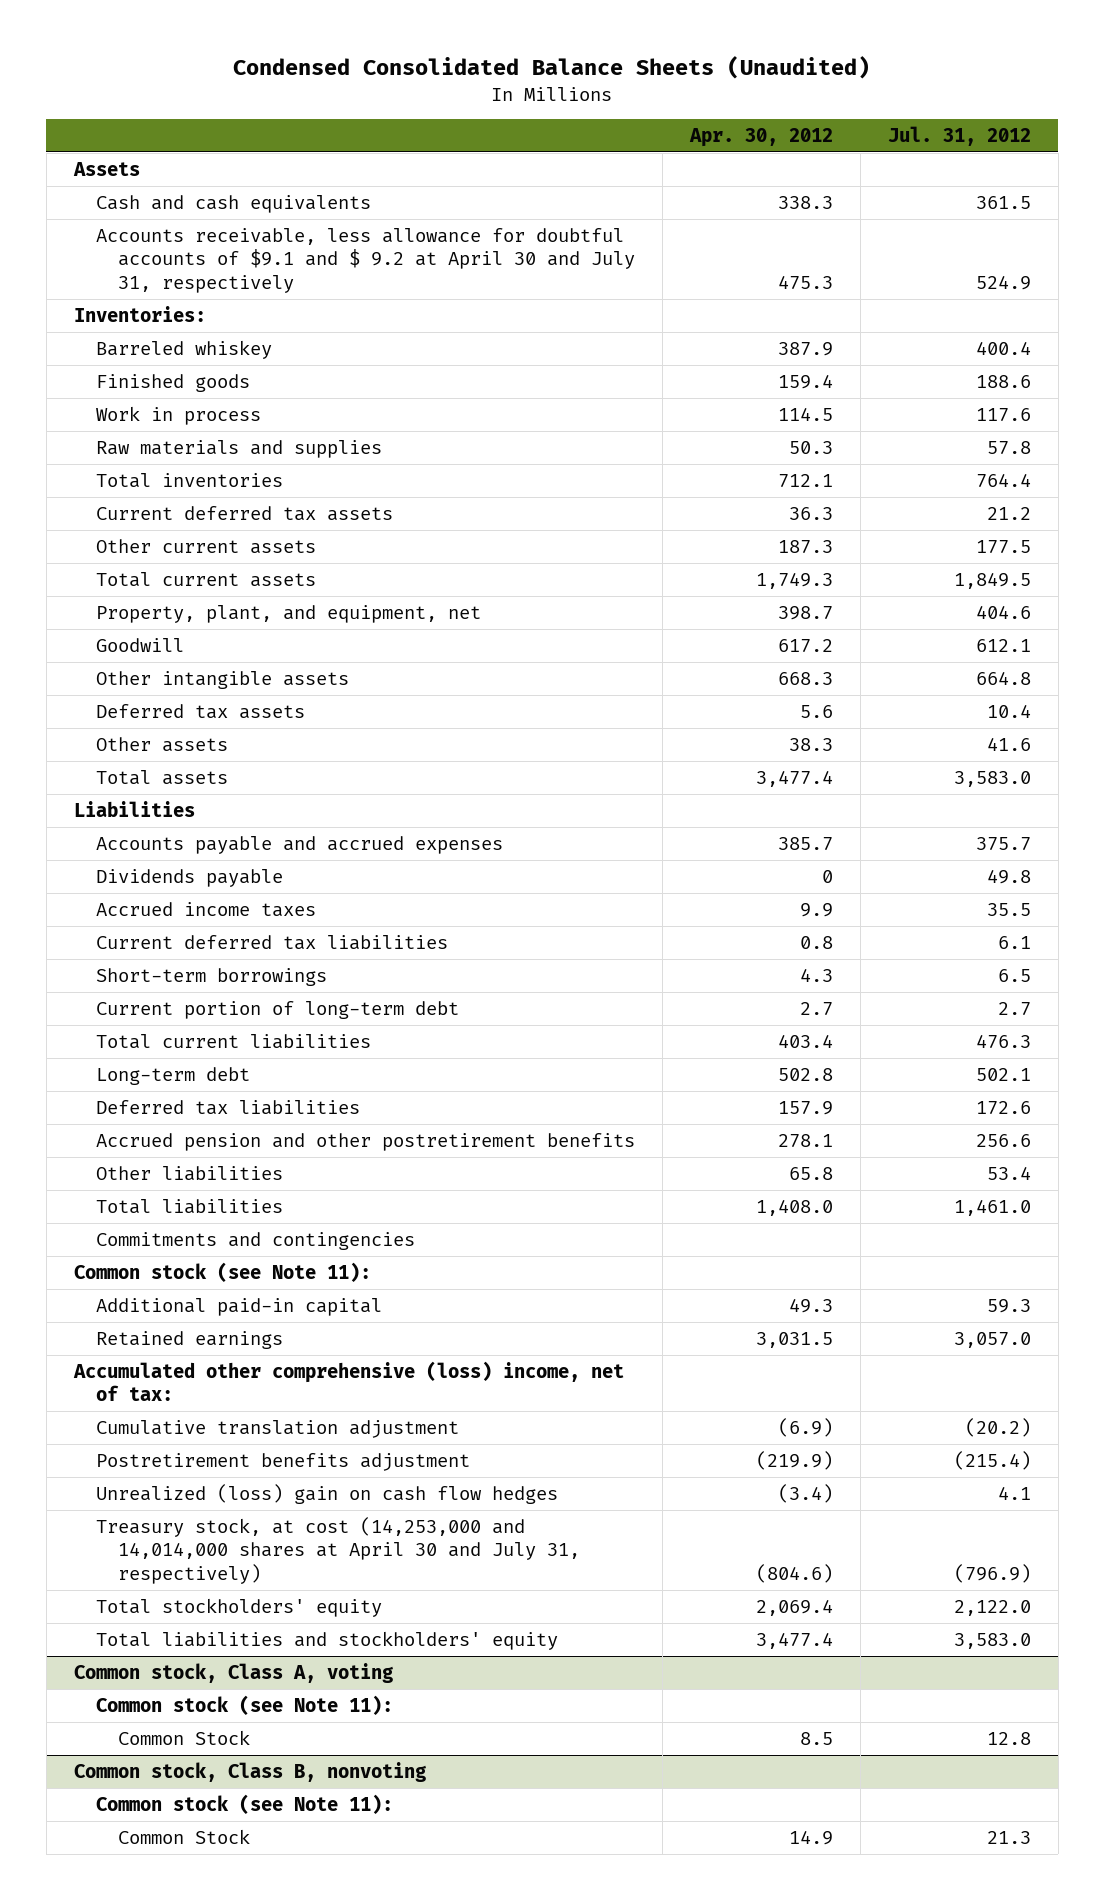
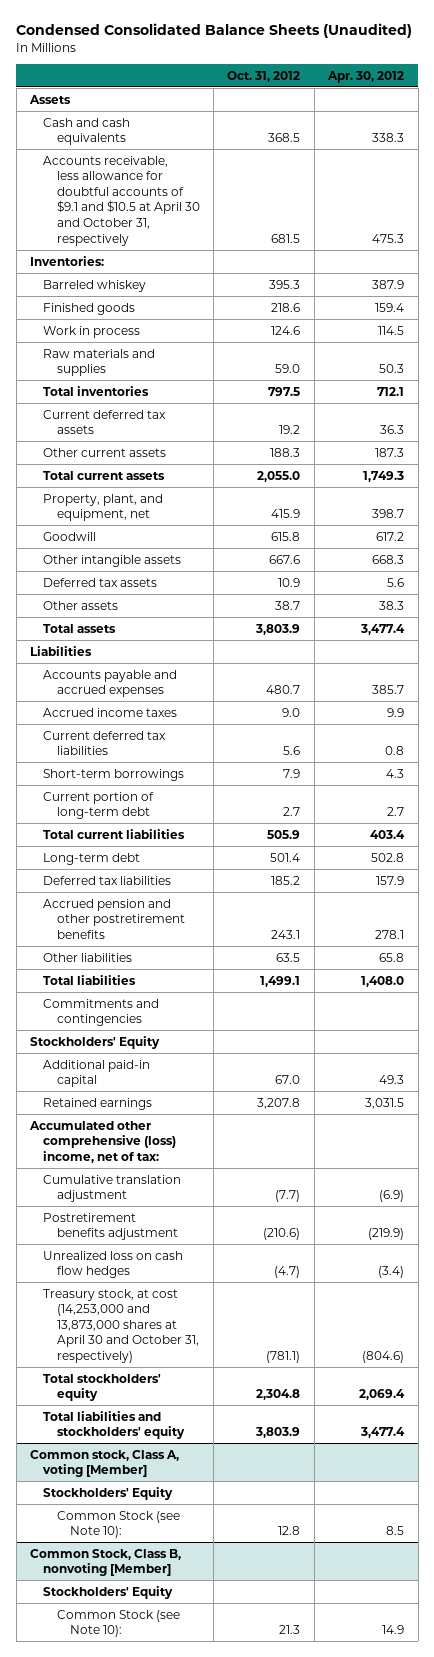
- | Apr. 30, 2012 | Jul. 31, 2012
+ | Oct. 31, 2012 | Apr. 30, 2012
- Accounts receivable, less allowance for doubtful accounts of $9.1 and $ 9.2 at April 30 and July 31, respectively | 475.3 | 524.9
+ Accounts receivable, less allowance for doubtful accounts of $9.1 and $10.5 at April 30 and October 31, respectively | 681.5 | 475.3
- Dividends payable | 0 | 49.8
- Common stock (see Note 11):
+ Stockholders' Equity
- Unrealized (loss) gain on cash flow hedges | (3.4) | 4.1
- Treasury stock, at cost (14,253,000 and 14,014,000 shares at April 30 and July 31, respectively) | (804.6) | (796.9)
+ Unrealized loss on cash flow hedges | (4.7) | (3.4)
+ Treasury stock, at cost (14,253,000 and 13,873,000 shares at April 30 and October 31, respectively) | (781.1) | (804.6)
- Common stock, Class A, voting
- Common stock (see Note 11):
- Common Stock | 8.5 | 12.8
- Common stock, Class B, nonvoting
- Common stock (see Note 11):
- Common Stock | 14.9 | 21.3
+ Common stock, Class A, voting [Member]
+ Stockholders' Equity
+ Common Stock (see Note 10): | 12.8 | 8.5
+ Common Stock, Class B, nonvoting [Member]
+ Stockholders' Equity
+ Common Stock (see Note 10): | 21.3 | 14.9

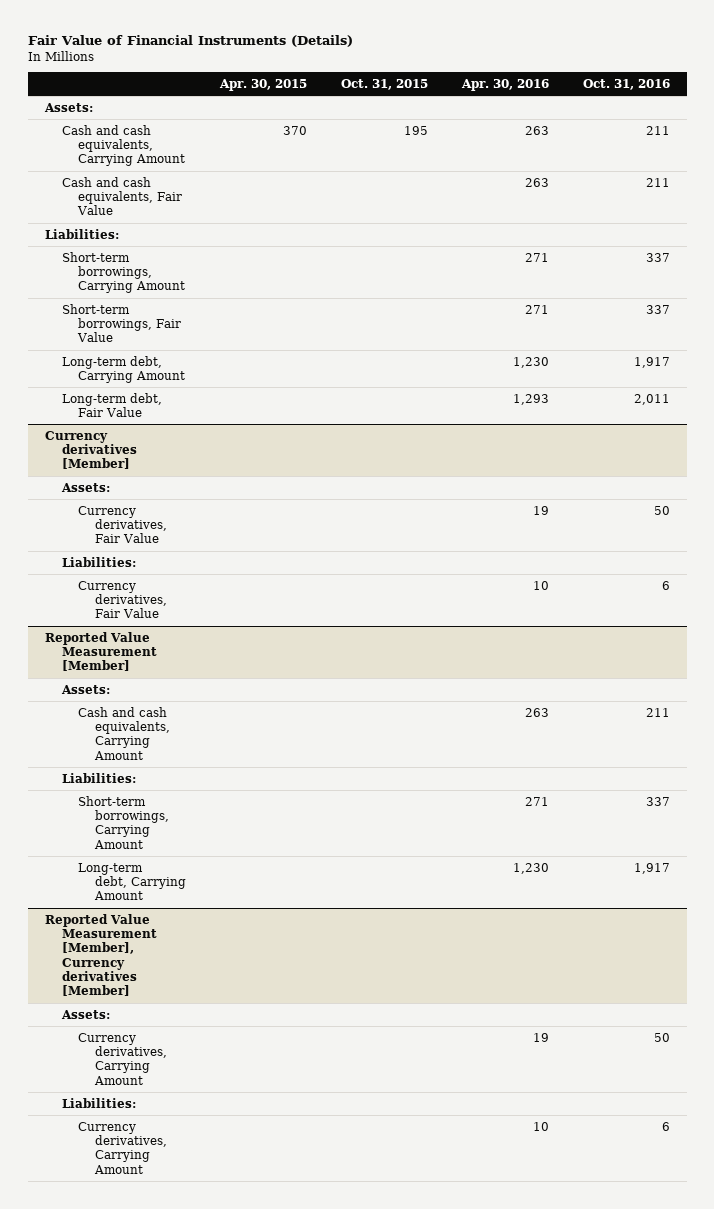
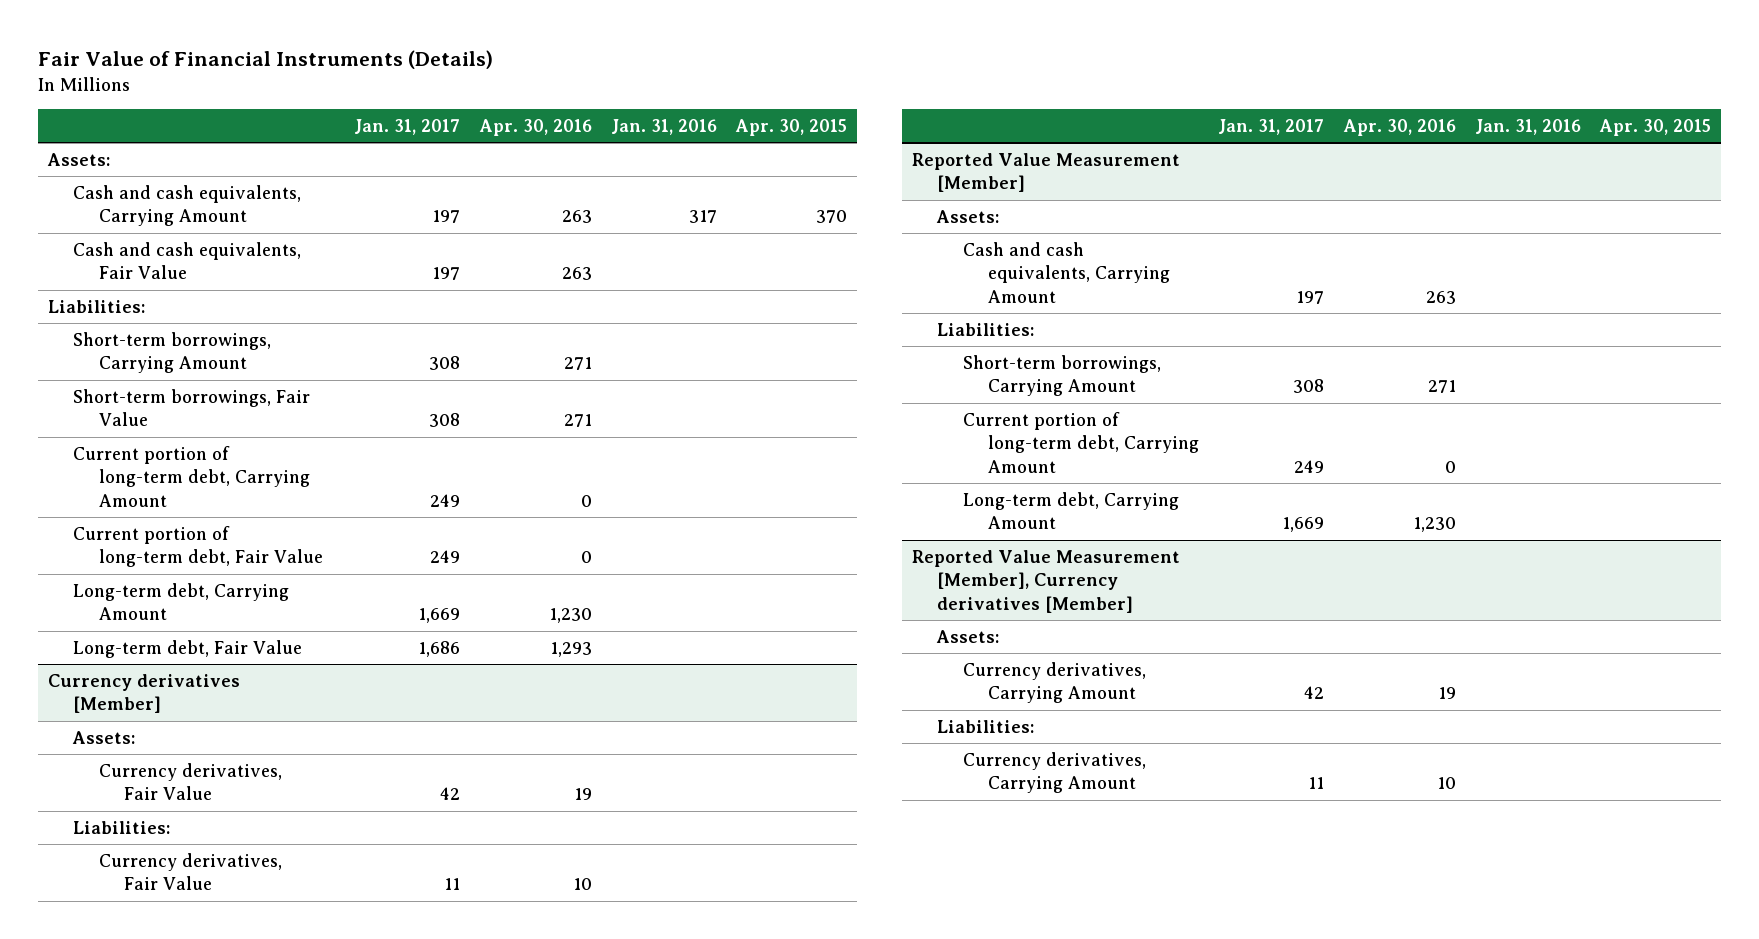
- | Apr. 30, 2015 | Oct. 31, 2015 | Apr. 30, 2016 | Oct. 31, 2016
+ | Jan. 31, 2017 | Apr. 30, 2016 | Jan. 31, 2016 | Apr. 30, 2015
+ Current portion of long-term debt, Carrying Amount | 249 | 0 | |
+ Current portion of long-term debt, Fair Value | 249 | 0 | |
@ Reported Value Measurement [Member]
+ Current portion of long-term debt, Carrying Amount | 249 | 0 | |

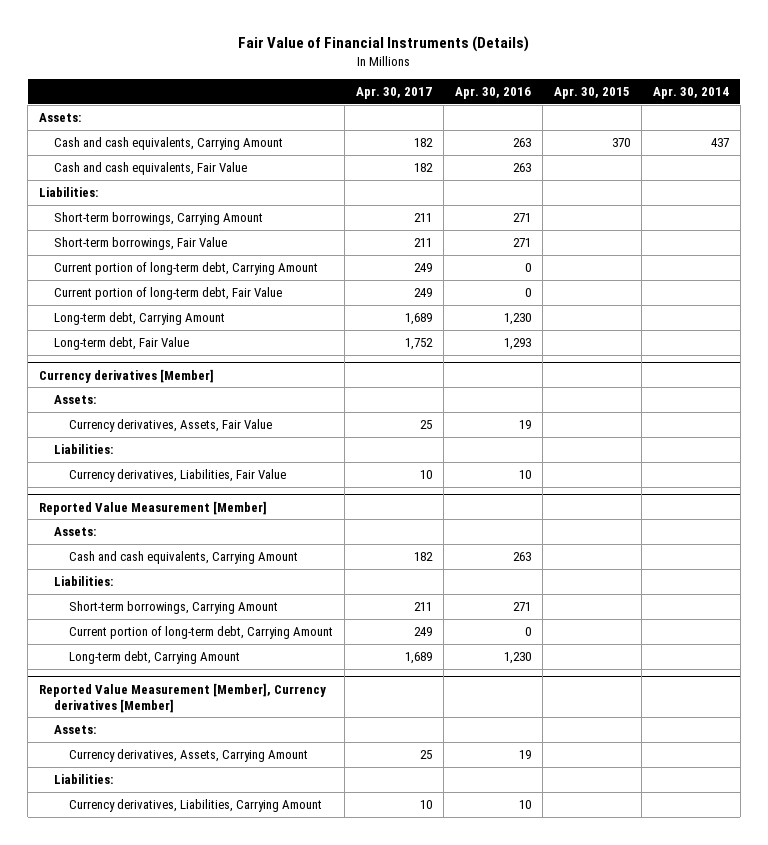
- | Jan. 31, 2017 | Apr. 30, 2016 | Jan. 31, 2016 | Apr. 30, 2015
+ | Apr. 30, 2017 | Apr. 30, 2016 | Apr. 30, 2015 | Apr. 30, 2014
@ Currency derivatives [Member]
- Currency derivatives, Fair Value | 42 | 19 | |
+ Currency derivatives, Assets, Fair Value | 25 | 19 | |
- Currency derivatives, Fair Value | 11 | 10 | |
+ Currency derivatives, Liabilities, Fair Value | 10 | 10 | |
@ Reported Value Measurement [Member], Currency derivatives [Member]
- Currency derivatives, Carrying Amount | 42 | 19 | |
+ Currency derivatives, Assets, Carrying Amount | 25 | 19 | |
- Currency derivatives, Carrying Amount | 11 | 10 | |
+ Currency derivatives, Liabilities, Carrying Amount | 10 | 10 | |

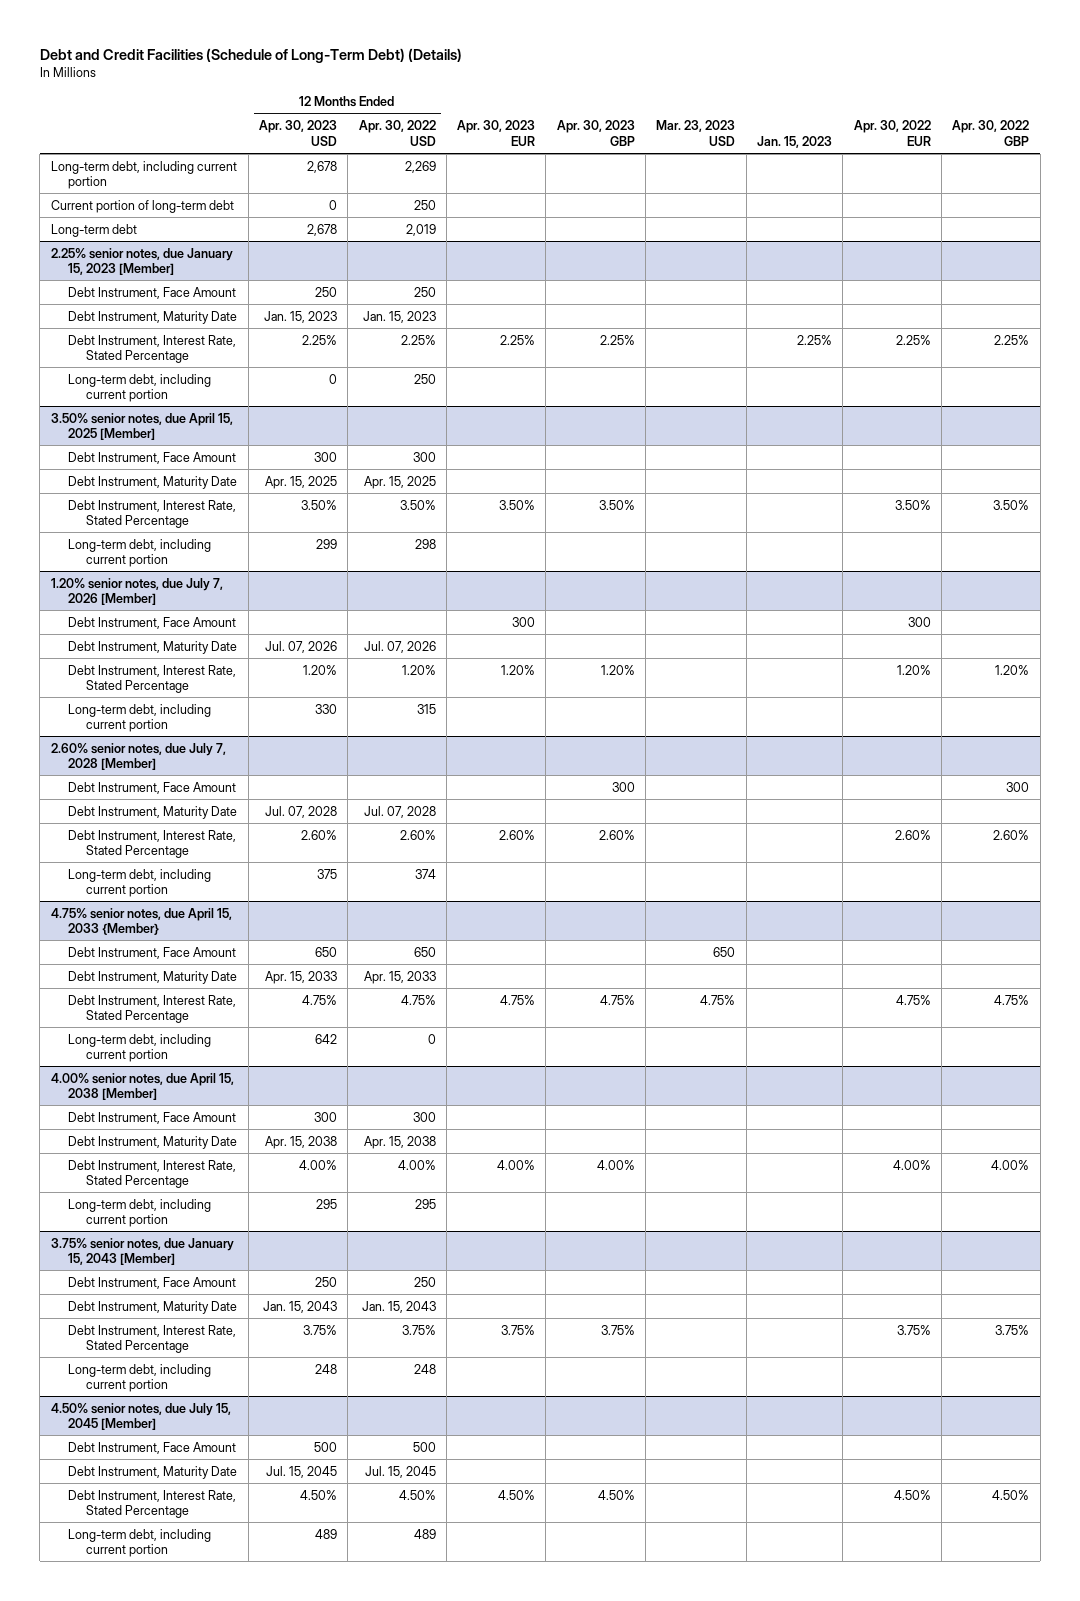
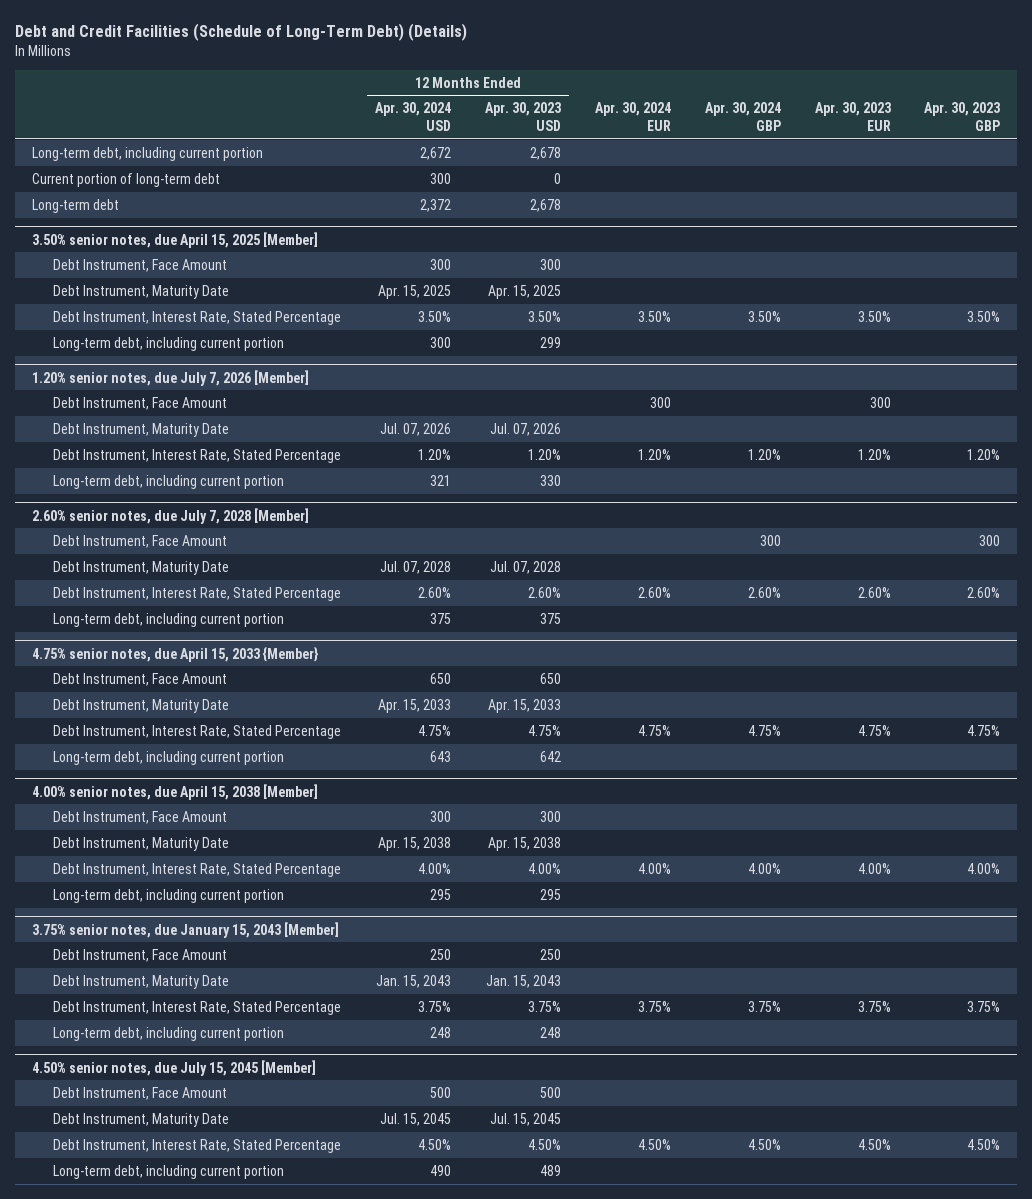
- | 12 Months Ended Apr. 30, 2023 USD | 12 Months Ended Apr. 30, 2022 USD | Apr. 30, 2023 EUR | Apr. 30, 2023 GBP | Mar. 23, 2023 USD | Jan. 15, 2023 | Apr. 30, 2022 EUR | Apr. 30, 2022 GBP
+ | 12 Months Ended Apr. 30, 2024 USD | 12 Months Ended Apr. 30, 2023 USD | Apr. 30, 2024 EUR | Apr. 30, 2024 GBP | Apr. 30, 2023 EUR | Apr. 30, 2023 GBP
- 2.25% senior notes, due January 15, 2023 [Member]
- Debt Instrument, Face Amount | 250 | 250 | | | | | |
- Debt Instrument, Maturity Date | Jan. 15, 2023 | Jan. 15, 2023 | | | | | |
- Debt Instrument, Interest Rate, Stated Percentage | 2.25% | 2.25% | 2.25% | 2.25% | | 2.25% | 2.25% | 2.25%
- Long-term debt, including current portion | 0 | 250 | | | | | |

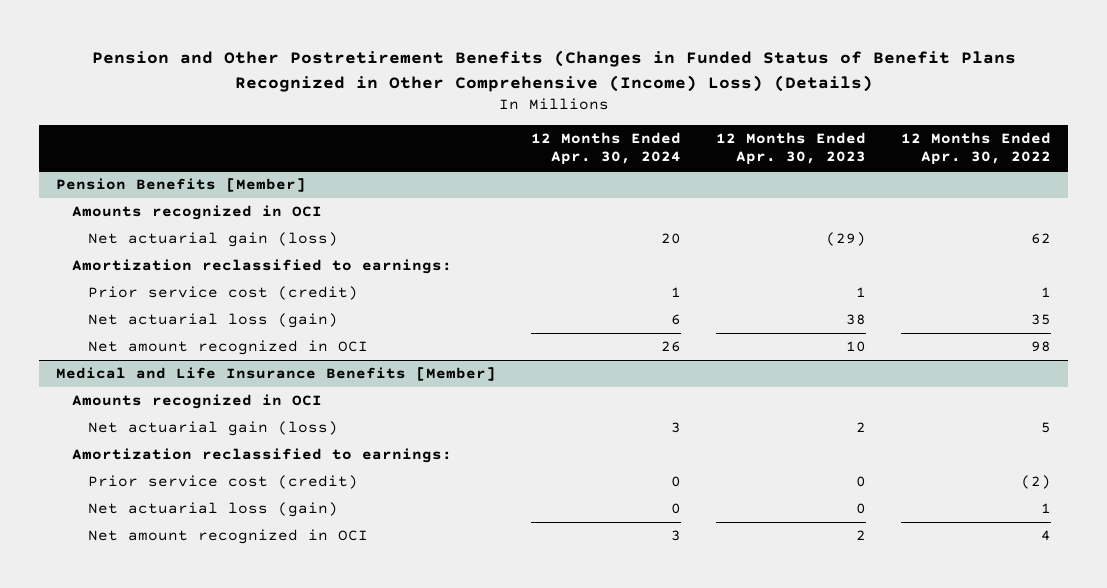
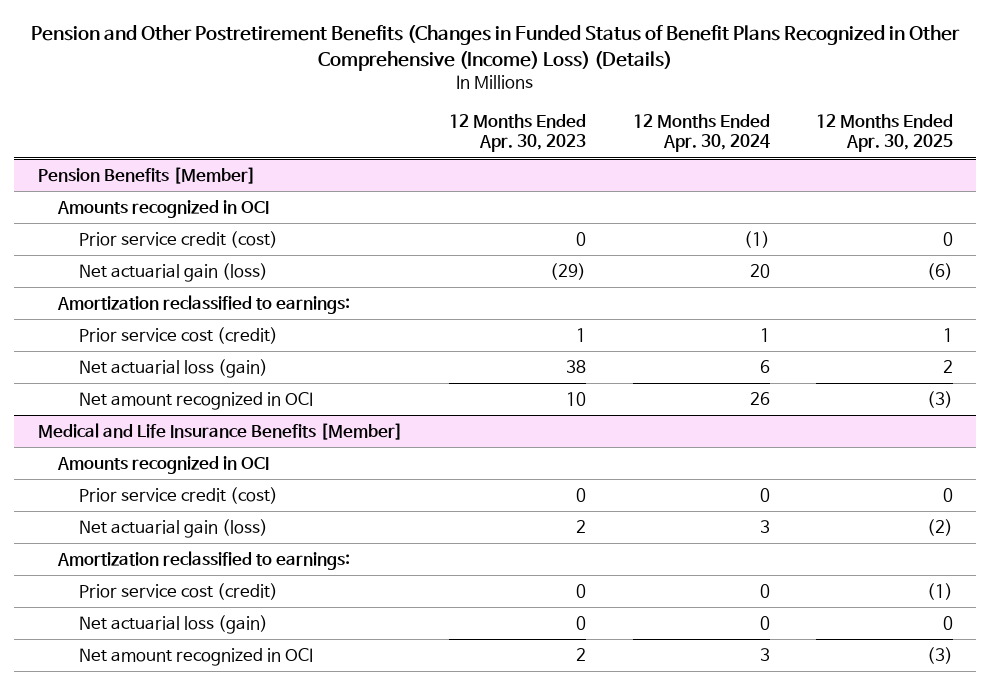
- | 12 Months Ended Apr. 30, 2024 | 12 Months Ended Apr. 30, 2023 | 12 Months Ended Apr. 30, 2022
+ | 12 Months Ended Apr. 30, 2023 | 12 Months Ended Apr. 30, 2024 | 12 Months Ended Apr. 30, 2025
@ Pension Benefits [Member]
+ Prior service credit (cost) | 0 | (1) | 0
@ Medical and Life Insurance Benefits [Member]
+ Prior service credit (cost) | 0 | 0 | 0

